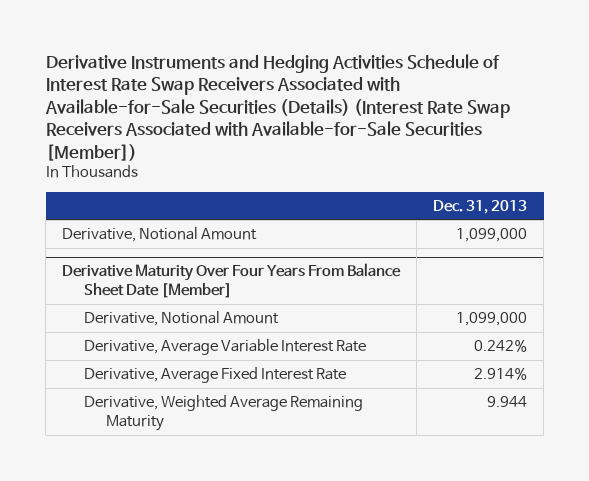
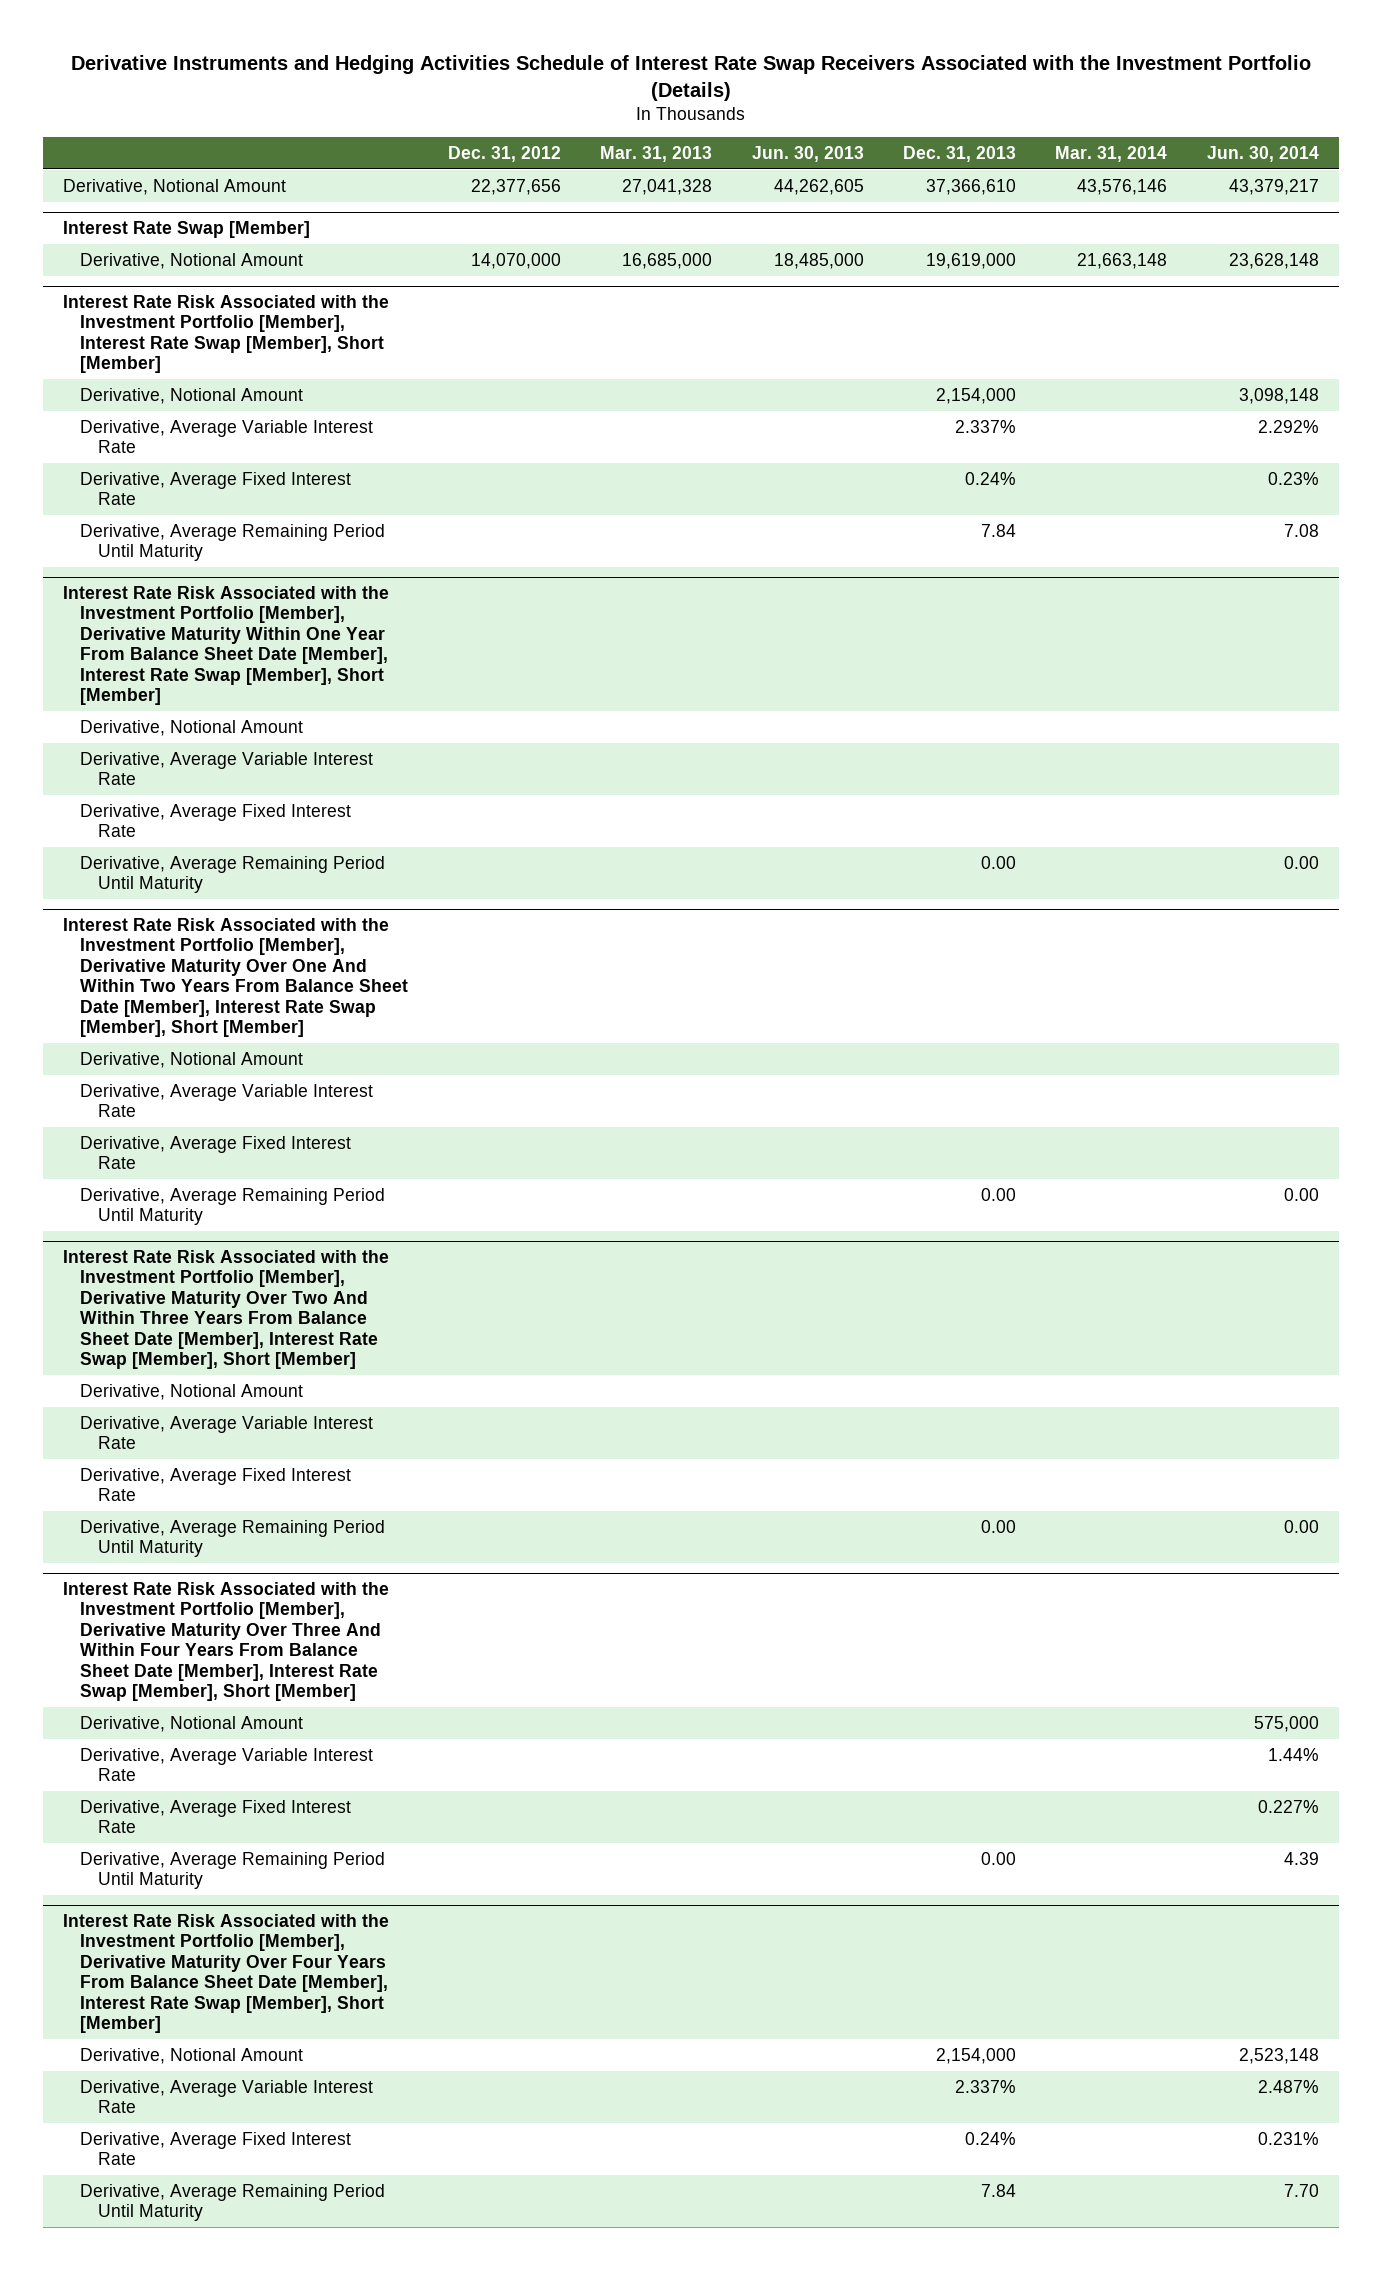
- Derivative Instruments and Hedging Activities Schedule of Interest Rate Swap Receivers Associated with Available-for-Sale Securities (Details) (Interest Rate Swap Receivers Associated with Available-for-Sale Securities [Member])
+ Derivative Instruments and Hedging Activities Schedule of Interest Rate Swap Receivers Associated with the Investment Portfolio (Details)
- | Dec. 31, 2013
+ | Dec. 31, 2012 | Mar. 31, 2013 | Jun. 30, 2013 | Dec. 31, 2013 | Mar. 31, 2014 | Jun. 30, 2014
- Derivative, Notional Amount | 1,099,000
- Derivative Maturity Over Four Years From Balance Sheet Date [Member]
- Derivative, Notional Amount | 1,099,000
- Derivative, Average Variable Interest Rate | 0.242%
- Derivative, Average Fixed Interest Rate | 2.914%
- Derivative, Weighted Average Remaining Maturity | 9.944
+ Derivative, Notional Amount | 22,377,656 | 27,041,328 | 44,262,605 | 37,366,610 | 43,576,146 | 43,379,217
+ Interest Rate Swap [Member]
+ Derivative, Notional Amount | 14,070,000 | 16,685,000 | 18,485,000 | 19,619,000 | 21,663,148 | 23,628,148
+ Interest Rate Risk Associated with the Investment Portfolio [Member], Interest Rate Swap [Member], Short [Member]
+ Derivative, Notional Amount | | | | 2,154,000 | | 3,098,148
+ Derivative, Average Variable Interest Rate | | | | 2.337% | | 2.292%
+ Derivative, Average Fixed Interest Rate | | | | 0.24% | | 0.23%
+ Derivative, Average Remaining Period Until Maturity | | | | 7.84 | | 7.08
+ Interest Rate Risk Associated with the Investment Portfolio [Member], Derivative Maturity Within One Year From Balance Sheet Date [Member], Interest Rate Swap [Member], Short [Member]
+ Derivative, Notional Amount
+ Derivative, Average Variable Interest Rate
+ Derivative, Average Fixed Interest Rate
+ Derivative, Average Remaining Period Until Maturity | | | | 0.00 | | 0.00
+ Interest Rate Risk Associated with the Investment Portfolio [Member], Derivative Maturity Over One And Within Two Years From Balance Sheet Date [Member], Interest Rate Swap [Member], Short [Member]
+ Derivative, Notional Amount
+ Derivative, Average Variable Interest Rate
+ Derivative, Average Fixed Interest Rate
+ Derivative, Average Remaining Period Until Maturity | | | | 0.00 | | 0.00
+ Interest Rate Risk Associated with the Investment Portfolio [Member], Derivative Maturity Over Two And Within Three Years From Balance Sheet Date [Member], Interest Rate Swap [Member], Short [Member]
+ Derivative, Notional Amount
+ Derivative, Average Variable Interest Rate
+ Derivative, Average Fixed Interest Rate
+ Derivative, Average Remaining Period Until Maturity | | | | 0.00 | | 0.00
+ Interest Rate Risk Associated with the Investment Portfolio [Member], Derivative Maturity Over Three And Within Four Years From Balance Sheet Date [Member], Interest Rate Swap [Member], Short [Member]
+ Derivative, Notional Amount | | | | | | 575,000
+ Derivative, Average Variable Interest Rate | | | | | | 1.44%
+ Derivative, Average Fixed Interest Rate | | | | | | 0.227%
+ Derivative, Average Remaining Period Until Maturity | | | | 0.00 | | 4.39
+ Interest Rate Risk Associated with the Investment Portfolio [Member], Derivative Maturity Over Four Years From Balance Sheet Date [Member], Interest Rate Swap [Member], Short [Member]
+ Derivative, Notional Amount | | | | 2,154,000 | | 2,523,148
+ Derivative, Average Variable Interest Rate | | | | 2.337% | | 2.487%
+ Derivative, Average Fixed Interest Rate | | | | 0.24% | | 0.231%
+ Derivative, Average Remaining Period Until Maturity | | | | 7.84 | | 7.70

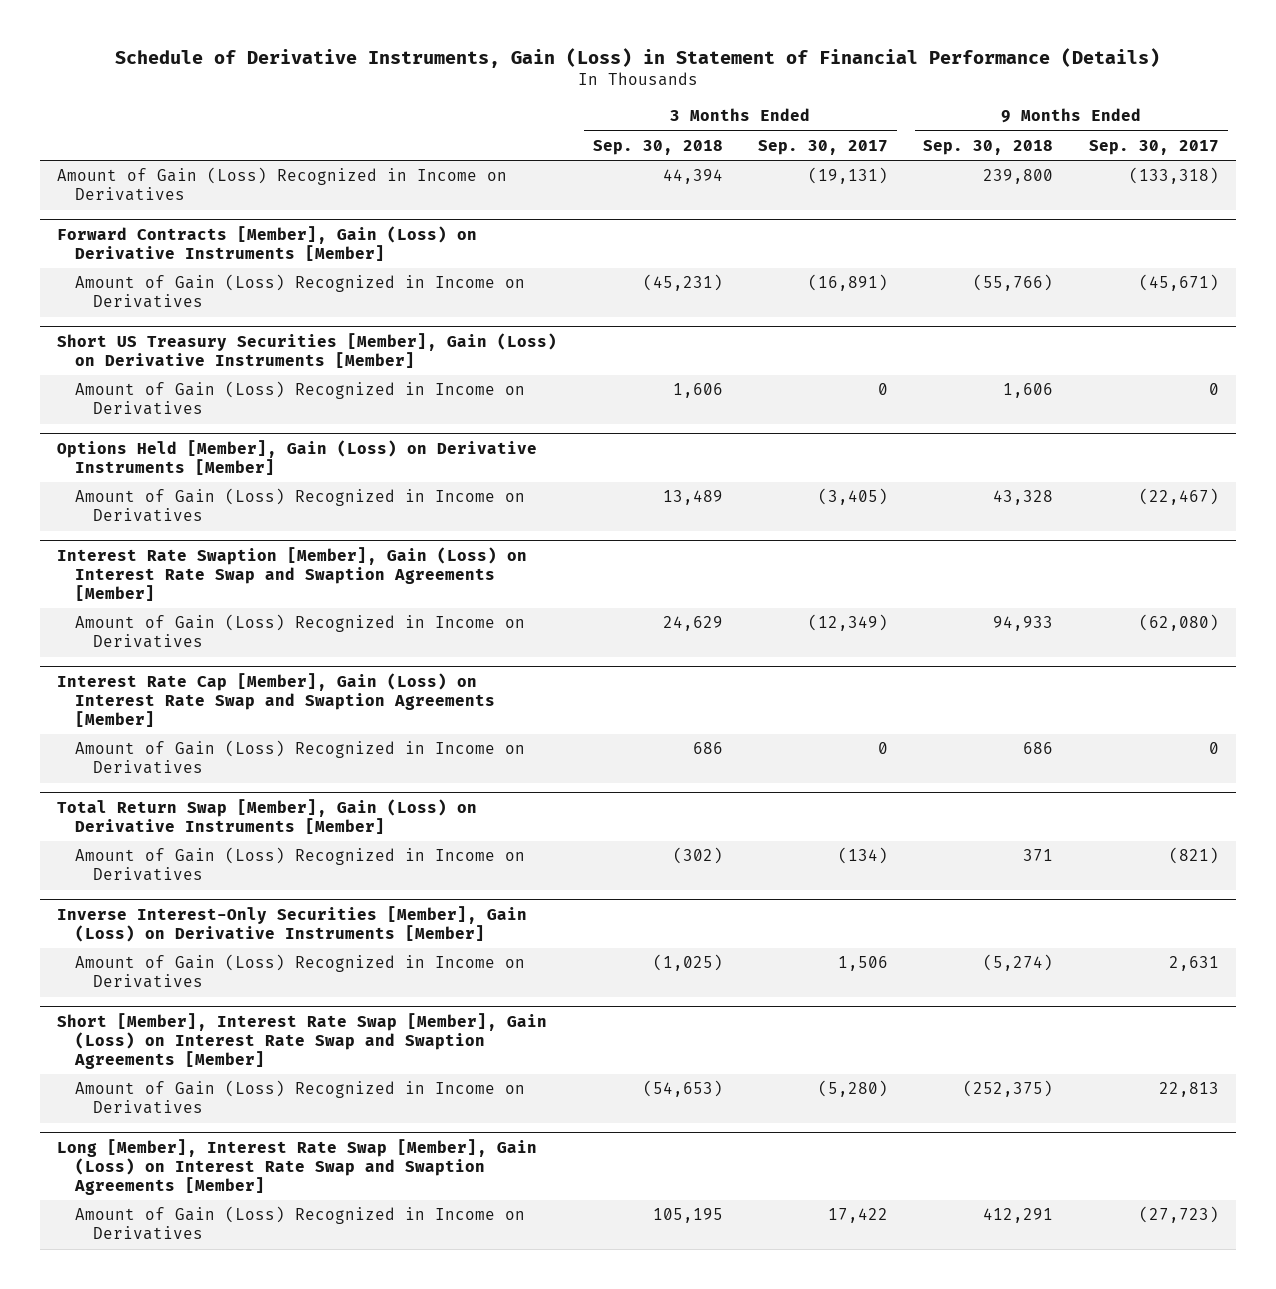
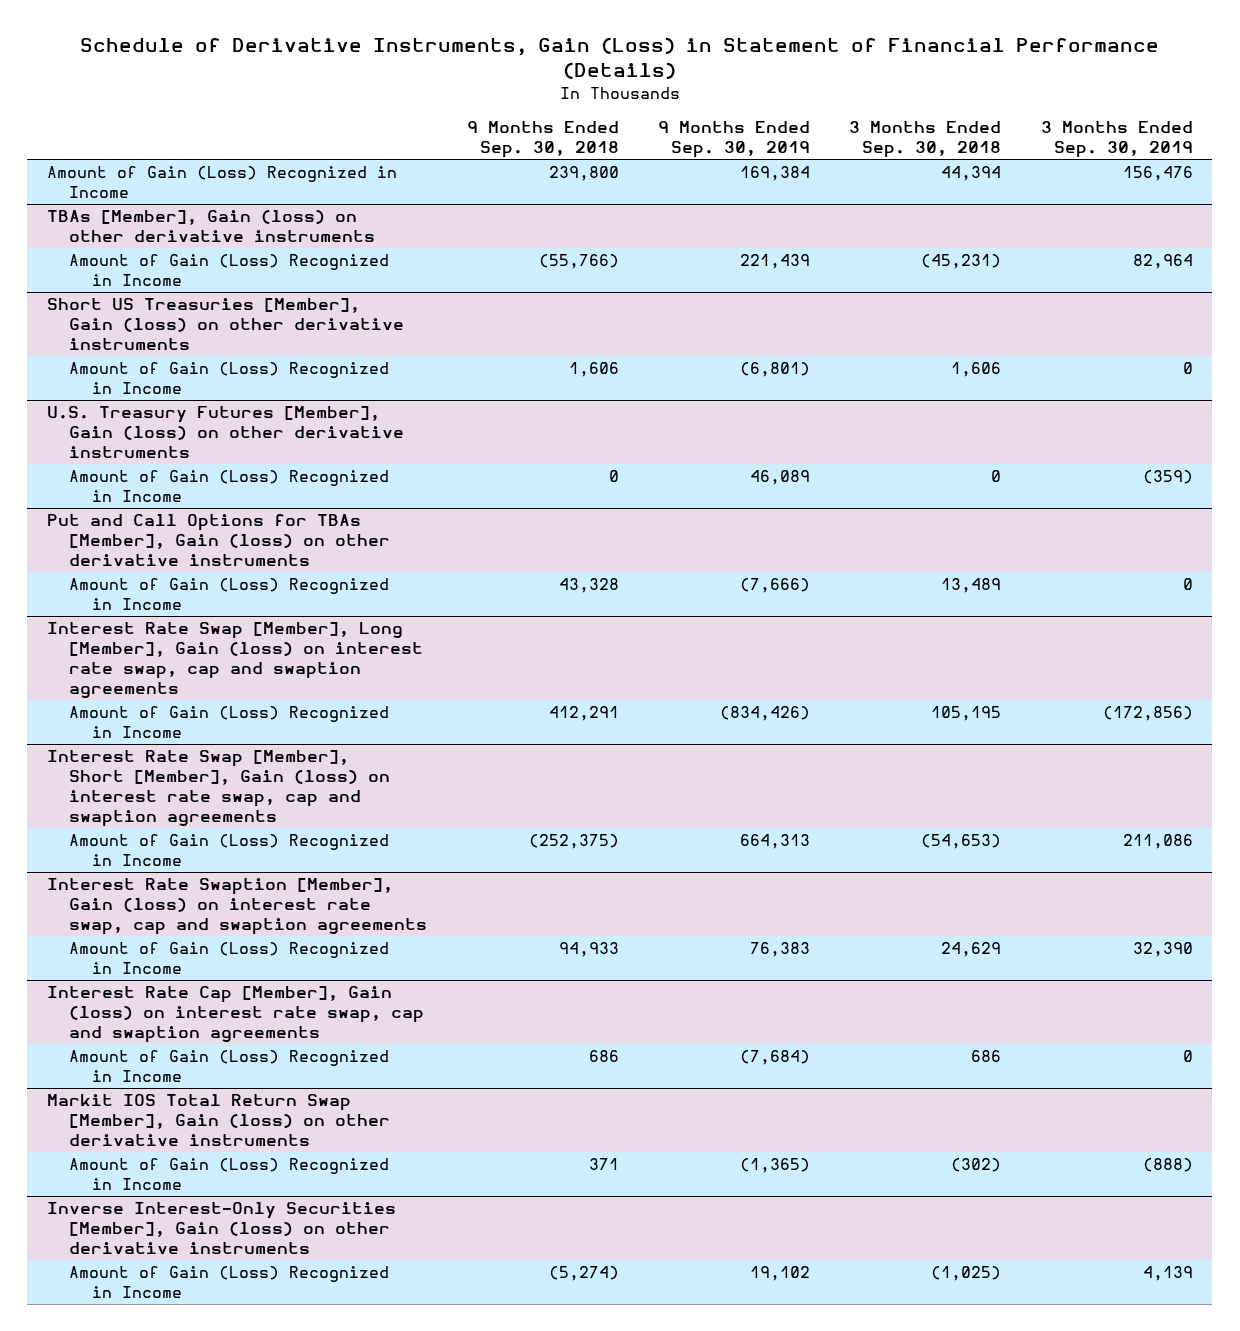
- | 3 Months Ended Sep. 30, 2018 | 3 Months Ended Sep. 30, 2017 | 9 Months Ended Sep. 30, 2018 | 9 Months Ended Sep. 30, 2017
+ | 9 Months Ended Sep. 30, 2018 | 9 Months Ended Sep. 30, 2019 | 3 Months Ended Sep. 30, 2018 | 3 Months Ended Sep. 30, 2019
- Amount of Gain (Loss) Recognized in Income on Derivatives | 44,394 | (19,131) | 239,800 | (133,318)
- Forward Contracts [Member], Gain (Loss) on Derivative Instruments [Member]
- Amount of Gain (Loss) Recognized in Income on Derivatives | (45,231) | (16,891) | (55,766) | (45,671)
- Short US Treasury Securities [Member], Gain (Loss) on Derivative Instruments [Member]
- Amount of Gain (Loss) Recognized in Income on Derivatives | 1,606 | 0 | 1,606 | 0
- Options Held [Member], Gain (Loss) on Derivative Instruments [Member]
- Amount of Gain (Loss) Recognized in Income on Derivatives | 13,489 | (3,405) | 43,328 | (22,467)
- Interest Rate Swaption [Member], Gain (Loss) on Interest Rate Swap and Swaption Agreements [Member]
- Amount of Gain (Loss) Recognized in Income on Derivatives | 24,629 | (12,349) | 94,933 | (62,080)
- Interest Rate Cap [Member], Gain (Loss) on Interest Rate Swap and Swaption Agreements [Member]
- Amount of Gain (Loss) Recognized in Income on Derivatives | 686 | 0 | 686 | 0
- Total Return Swap [Member], Gain (Loss) on Derivative Instruments [Member]
- Amount of Gain (Loss) Recognized in Income on Derivatives | (302) | (134) | 371 | (821)
- Inverse Interest-Only Securities [Member], Gain (Loss) on Derivative Instruments [Member]
- Amount of Gain (Loss) Recognized in Income on Derivatives | (1,025) | 1,506 | (5,274) | 2,631
- Short [Member], Interest Rate Swap [Member], Gain (Loss) on Interest Rate Swap and Swaption Agreements [Member]
- Amount of Gain (Loss) Recognized in Income on Derivatives | (54,653) | (5,280) | (252,375) | 22,813
- Long [Member], Interest Rate Swap [Member], Gain (Loss) on Interest Rate Swap and Swaption Agreements [Member]
- Amount of Gain (Loss) Recognized in Income on Derivatives | 105,195 | 17,422 | 412,291 | (27,723)
+ Amount of Gain (Loss) Recognized in Income | 239,800 | 169,384 | 44,394 | 156,476
+ TBAs [Member], Gain (loss) on other derivative instruments
+ Amount of Gain (Loss) Recognized in Income | (55,766) | 221,439 | (45,231) | 82,964
+ Short US Treasuries [Member], Gain (loss) on other derivative instruments
+ Amount of Gain (Loss) Recognized in Income | 1,606 | (6,801) | 1,606 | 0
+ U.S. Treasury Futures [Member], Gain (loss) on other derivative instruments
+ Amount of Gain (Loss) Recognized in Income | 0 | 46,089 | 0 | (359)
+ Put and Call Options for TBAs [Member], Gain (loss) on other derivative instruments
+ Amount of Gain (Loss) Recognized in Income | 43,328 | (7,666) | 13,489 | 0
+ Interest Rate Swap [Member], Long [Member], Gain (loss) on interest rate swap, cap and swaption agreements
+ Amount of Gain (Loss) Recognized in Income | 412,291 | (834,426) | 105,195 | (172,856)
+ Interest Rate Swap [Member], Short [Member], Gain (loss) on interest rate swap, cap and swaption agreements
+ Amount of Gain (Loss) Recognized in Income | (252,375) | 664,313 | (54,653) | 211,086
+ Interest Rate Swaption [Member], Gain (loss) on interest rate swap, cap and swaption agreements
+ Amount of Gain (Loss) Recognized in Income | 94,933 | 76,383 | 24,629 | 32,390
+ Interest Rate Cap [Member], Gain (loss) on interest rate swap, cap and swaption agreements
+ Amount of Gain (Loss) Recognized in Income | 686 | (7,684) | 686 | 0
+ Markit IOS Total Return Swap [Member], Gain (loss) on other derivative instruments
+ Amount of Gain (Loss) Recognized in Income | 371 | (1,365) | (302) | (888)
+ Inverse Interest-Only Securities [Member], Gain (loss) on other derivative instruments
+ Amount of Gain (Loss) Recognized in Income | (5,274) | 19,102 | (1,025) | 4,139

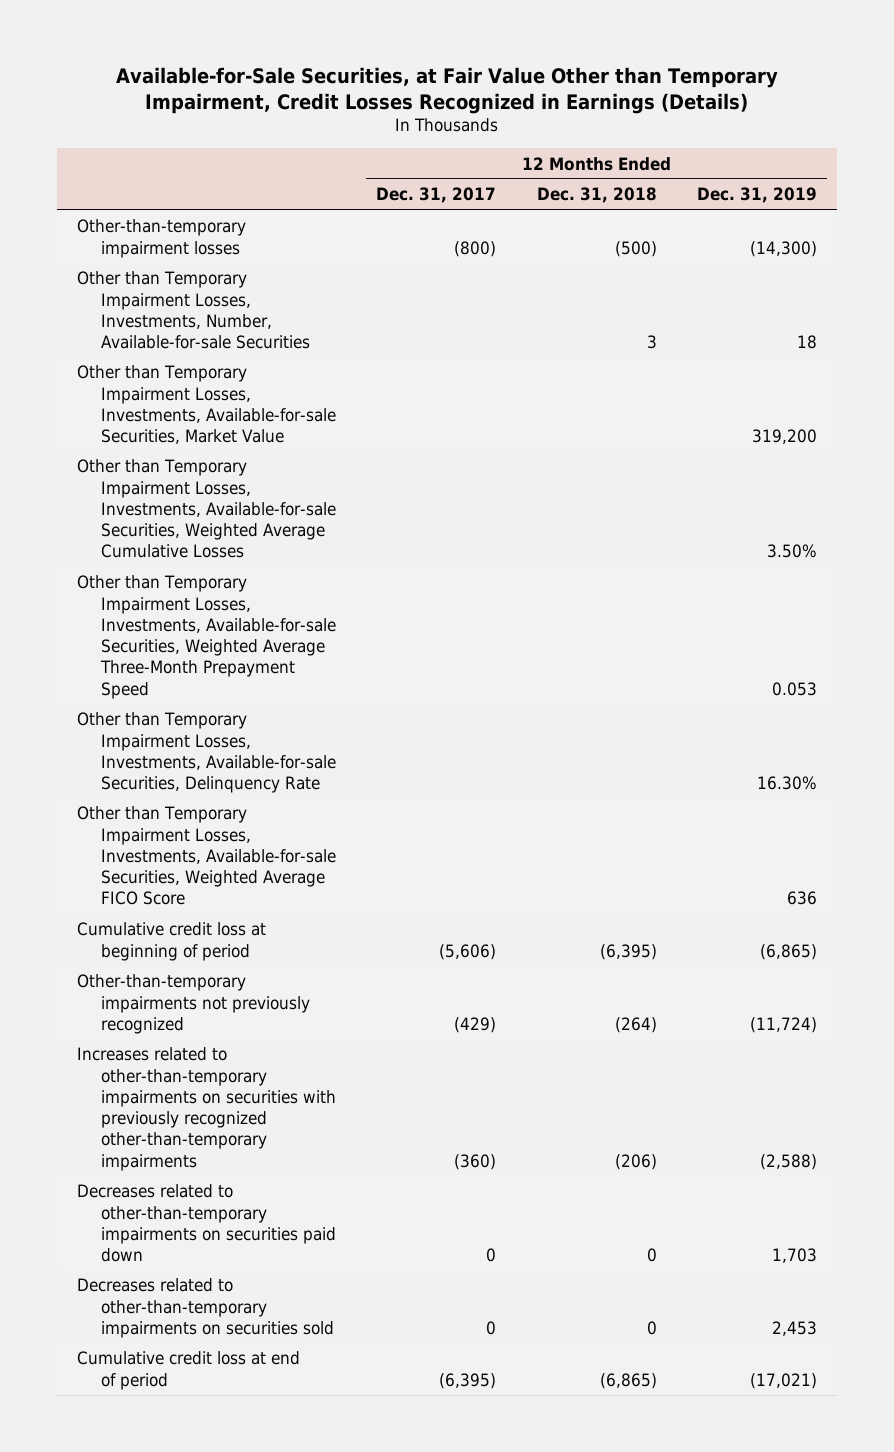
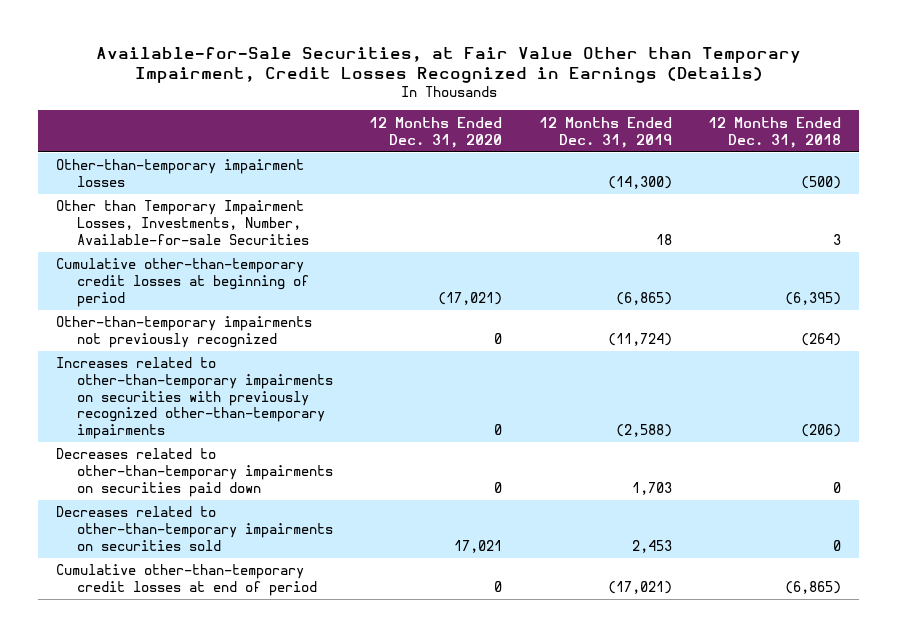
- | 12 Months Ended Dec. 31, 2017 | 12 Months Ended Dec. 31, 2018 | 12 Months Ended Dec. 31, 2019
+ | 12 Months Ended Dec. 31, 2020 | 12 Months Ended Dec. 31, 2019 | 12 Months Ended Dec. 31, 2018
- Other than Temporary Impairment Losses, Investments, Available-for-sale Securities, Market Value | | | 319,200
- Other than Temporary Impairment Losses, Investments, Available-for-sale Securities, Weighted Average Cumulative Losses | | | 3.50%
- Other than Temporary Impairment Losses, Investments, Available-for-sale Securities, Weighted Average Three-Month Prepayment Speed | | | 0.053
- Other than Temporary Impairment Losses, Investments, Available-for-sale Securities, Delinquency Rate | | | 16.30%
- Other than Temporary Impairment Losses, Investments, Available-for-sale Securities, Weighted Average FICO Score | | | 636
- Cumulative credit loss at beginning of period | (5,606) | (6,395) | (6,865)
+ Cumulative other-than-temporary credit losses at beginning of period | (17,021) | (6,865) | (6,395)
- Cumulative credit loss at end of period | (6,395) | (6,865) | (17,021)
+ Cumulative other-than-temporary credit losses at end of period | 0 | (17,021) | (6,865)

